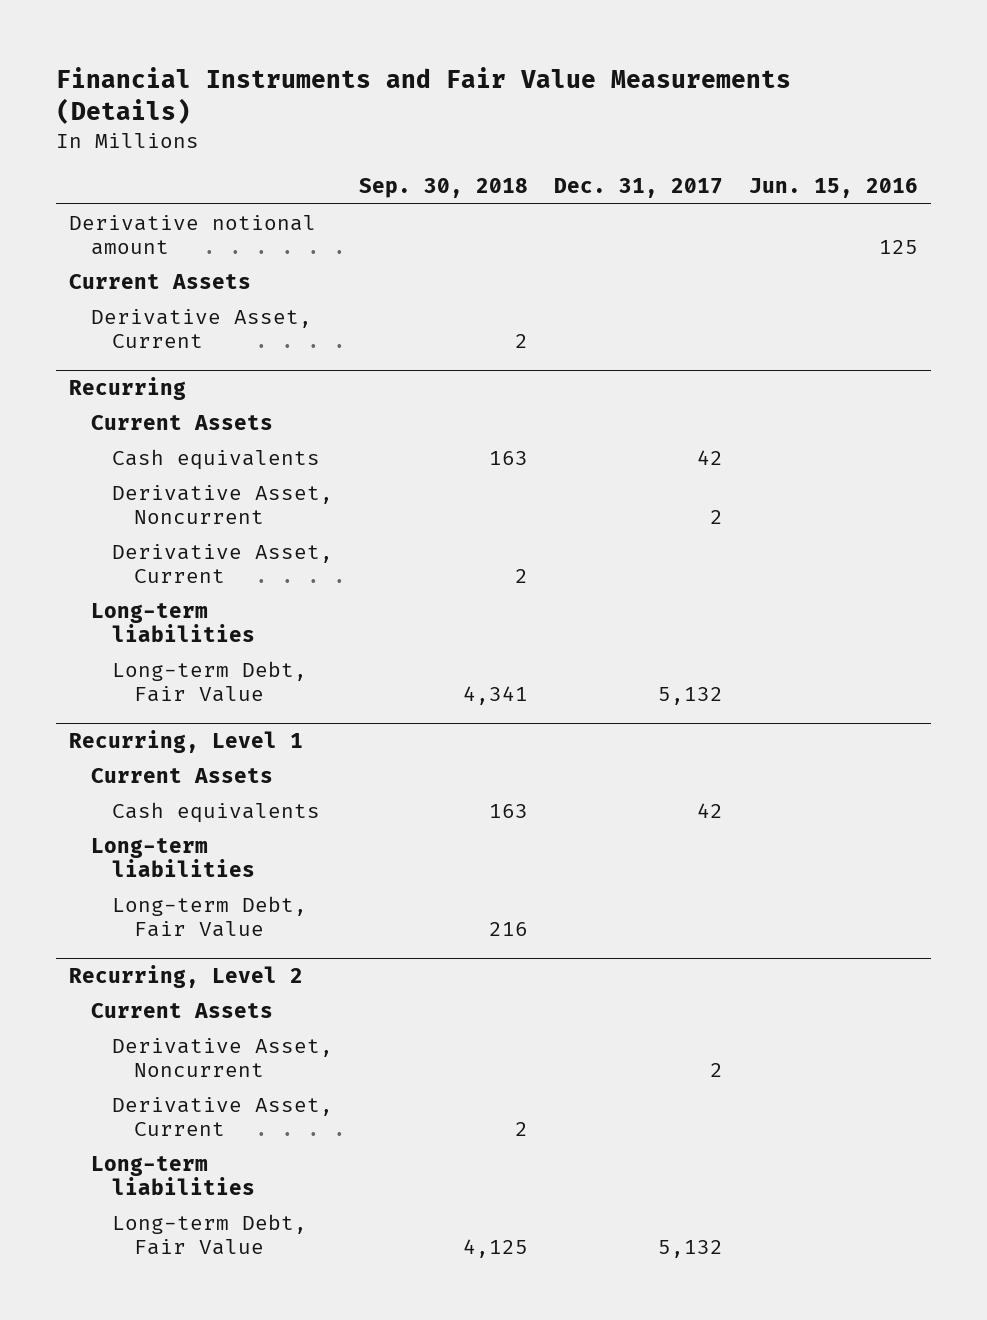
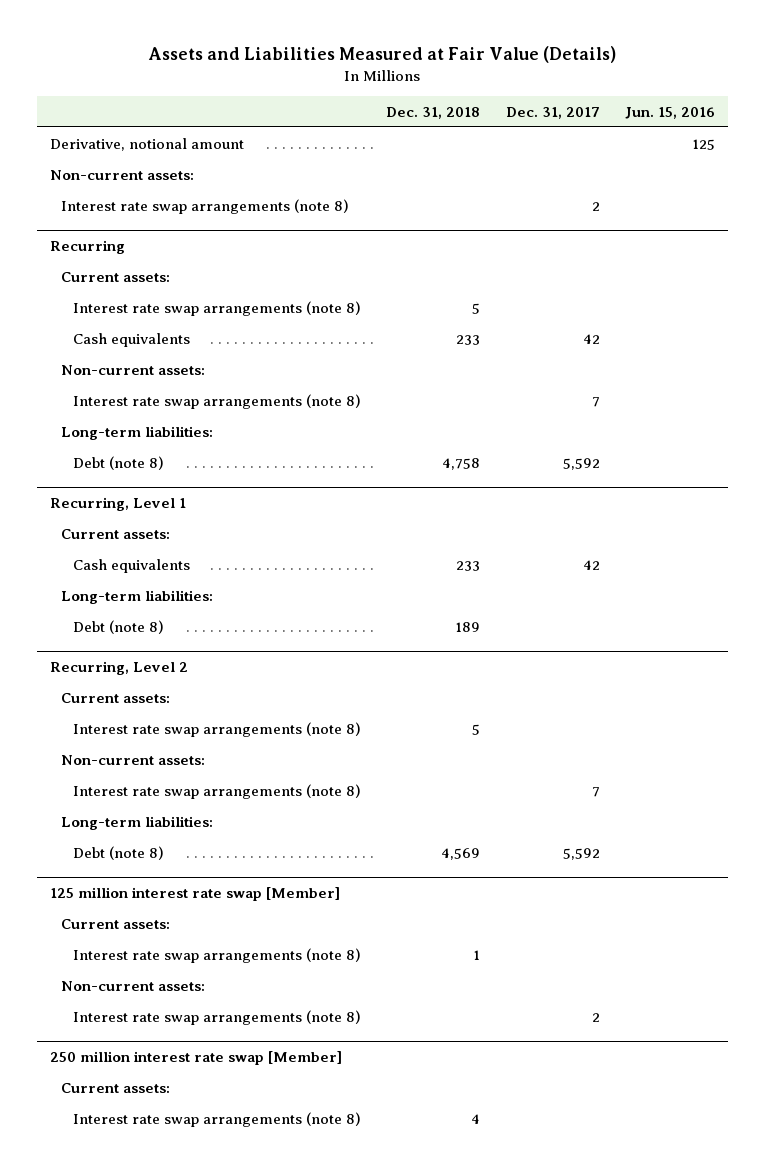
- Financial Instruments and Fair Value Measurements (Details)
+ Assets and Liabilities Measured at Fair Value (Details)
- | Sep. 30, 2018 | Dec. 31, 2017 | Jun. 15, 2016
+ | Dec. 31, 2018 | Dec. 31, 2017 | Jun. 15, 2016
- Derivative notional amount | | | 125
- Current Assets
- Derivative Asset, Current | 2 | |
+ Derivative, notional amount | | | 125
+ Non-current assets:
+ Interest rate swap arrangements (note 8) | | 2 |
@ Recurring
- Current Assets
+ Current assets:
+ Interest rate swap arrangements (note 8) | 5 | |
- Derivative Asset, Noncurrent | | 2 |
- Derivative Asset, Current | 2 | |
- Long-term liabilities
- Long-term Debt, Fair Value | 4,341 | 5,132 |
+ Non-current assets:
+ Interest rate swap arrangements (note 8) | | 7 |
+ Long-term liabilities:
+ Debt (note 8) | 4,758 | 5,592 |
@ Recurring, Level 1
- Current Assets
+ Current assets:
- Long-term liabilities
- Long-term Debt, Fair Value | 216 | |
+ Long-term liabilities:
+ Debt (note 8) | 189 | |
@ Recurring, Level 2
- Current Assets
- Derivative Asset, Noncurrent | | 2 |
- Derivative Asset, Current | 2 | |
- Long-term liabilities
- Long-term Debt, Fair Value | 4,125 | 5,132 |
+ Current assets:
+ Interest rate swap arrangements (note 8) | 5 | |
+ Non-current assets:
+ Interest rate swap arrangements (note 8) | | 7 |
+ Long-term liabilities:
+ Debt (note 8) | 4,569 | 5,592 |
+ 125 million interest rate swap [Member]
+ Current assets:
+ Interest rate swap arrangements (note 8) | 1 | |
+ Non-current assets:
+ Interest rate swap arrangements (note 8) | | 2 |
+ 250 million interest rate swap [Member]
+ Current assets:
+ Interest rate swap arrangements (note 8) | 4 | |

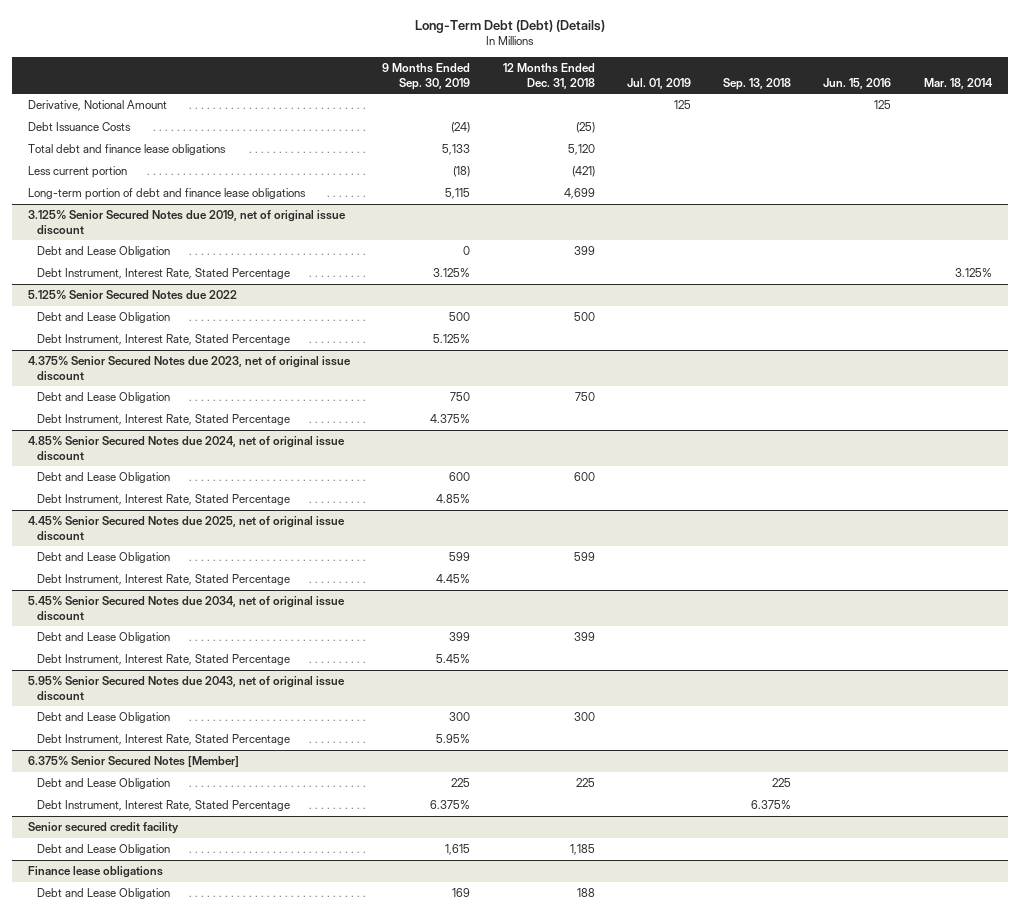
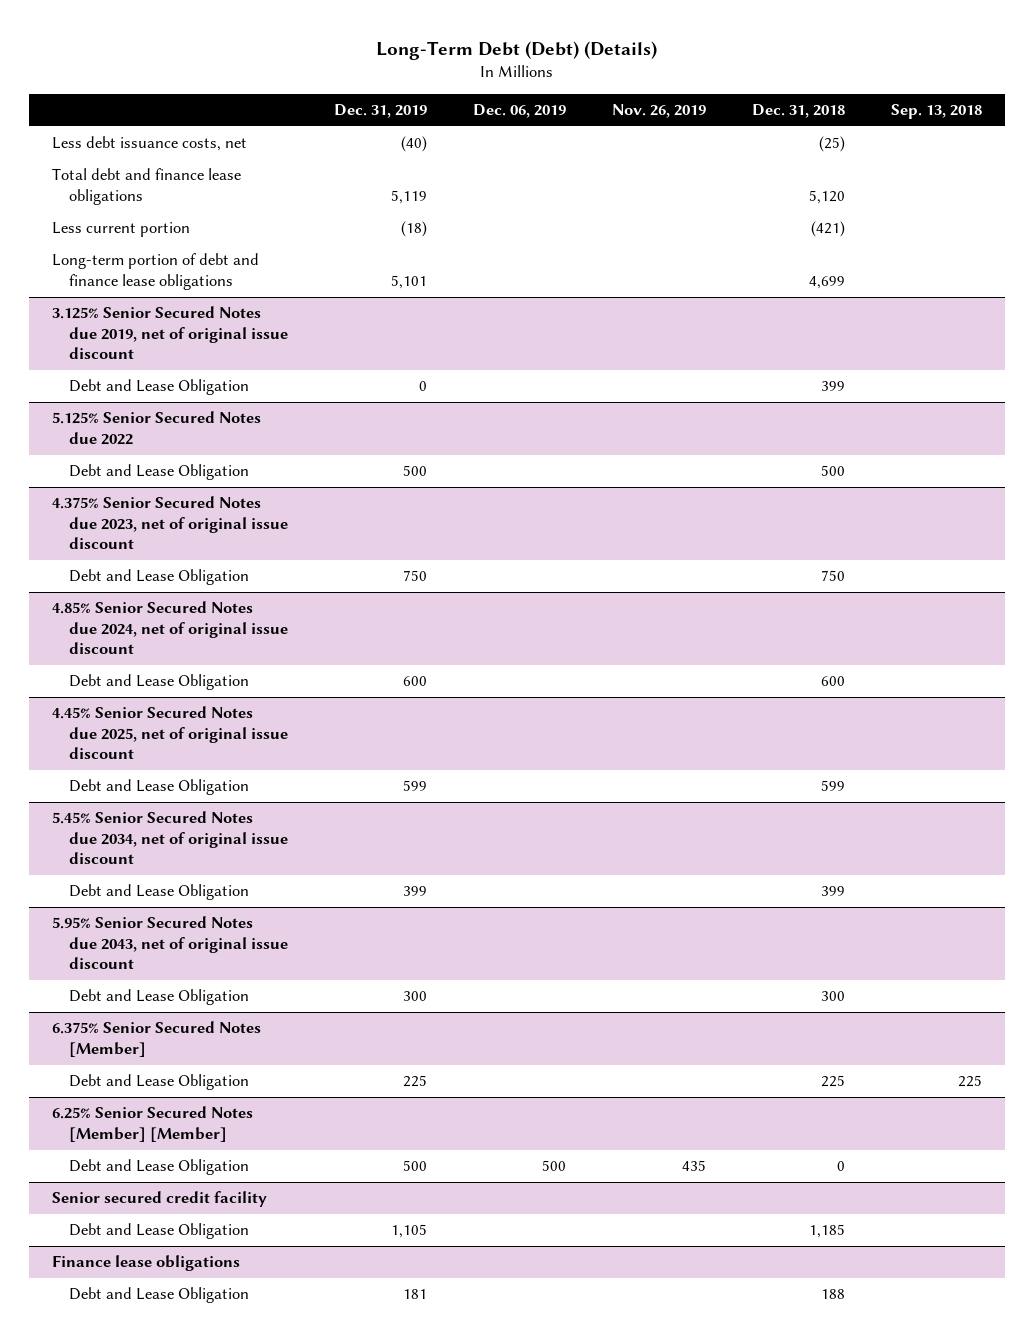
- | 9 Months Ended Sep. 30, 2019 | 12 Months Ended Dec. 31, 2018 | Jul. 01, 2019 | Sep. 13, 2018 | Jun. 15, 2016 | Mar. 18, 2014
+ | Dec. 31, 2019 | Dec. 06, 2019 | Nov. 26, 2019 | Dec. 31, 2018 | Sep. 13, 2018
- Derivative, Notional Amount | | | 125 | | 125 |
- Debt Issuance Costs | (24) | (25) | | | |
+ Less debt issuance costs, net | (40) | | | (25) |
@ 3.125% Senior Secured Notes due 2019, net of original issue discount
- Debt Instrument, Interest Rate, Stated Percentage | 3.125% | | | | | 3.125%
@ 5.125% Senior Secured Notes due 2022
- Debt Instrument, Interest Rate, Stated Percentage | 5.125% | | | | |
@ 4.375% Senior Secured Notes due 2023, net of original issue discount
- Debt Instrument, Interest Rate, Stated Percentage | 4.375% | | | | |
@ 4.85% Senior Secured Notes due 2024, net of original issue discount
- Debt Instrument, Interest Rate, Stated Percentage | 4.85% | | | | |
@ 4.45% Senior Secured Notes due 2025, net of original issue discount
- Debt Instrument, Interest Rate, Stated Percentage | 4.45% | | | | |
@ 5.45% Senior Secured Notes due 2034, net of original issue discount
- Debt Instrument, Interest Rate, Stated Percentage | 5.45% | | | | |
@ 5.95% Senior Secured Notes due 2043, net of original issue discount
- Debt Instrument, Interest Rate, Stated Percentage | 5.95% | | | | |
@ 6.375% Senior Secured Notes [Member]
- Debt Instrument, Interest Rate, Stated Percentage | 6.375% | | | 6.375% | |
+ 6.25% Senior Secured Notes [Member] [Member]
+ Debt and Lease Obligation | 500 | 500 | 435 | 0 |

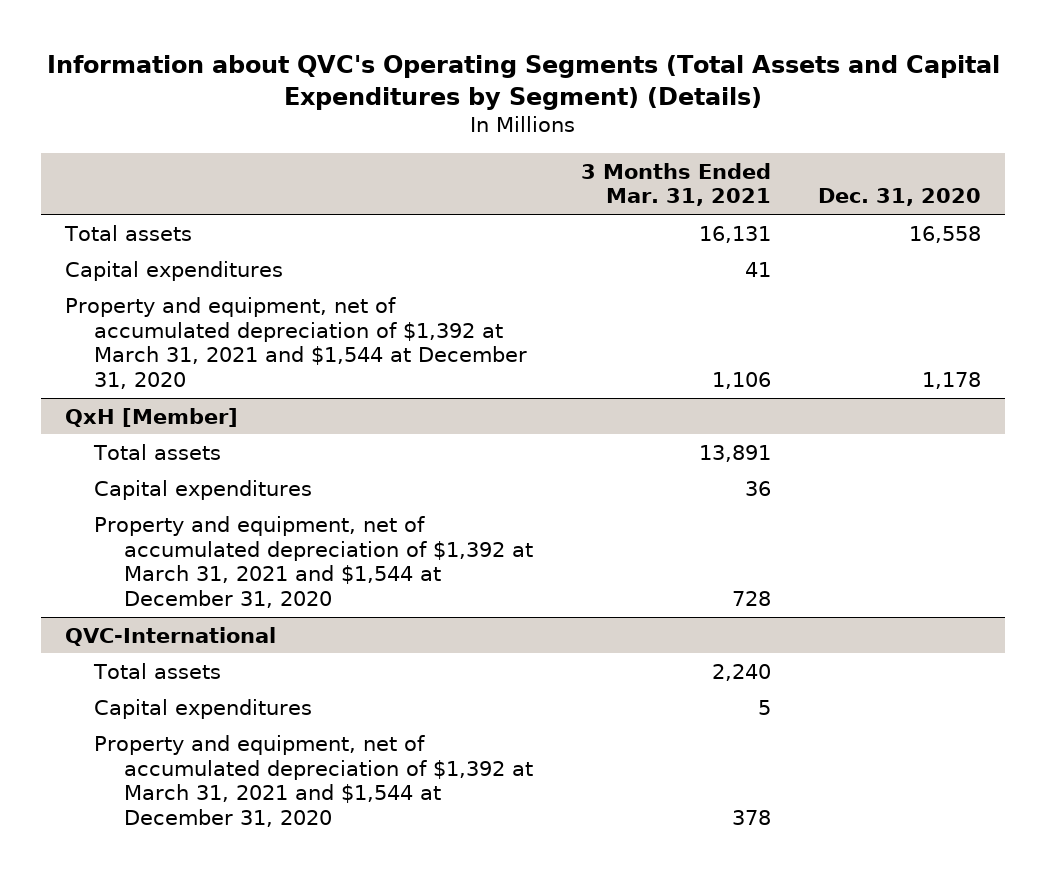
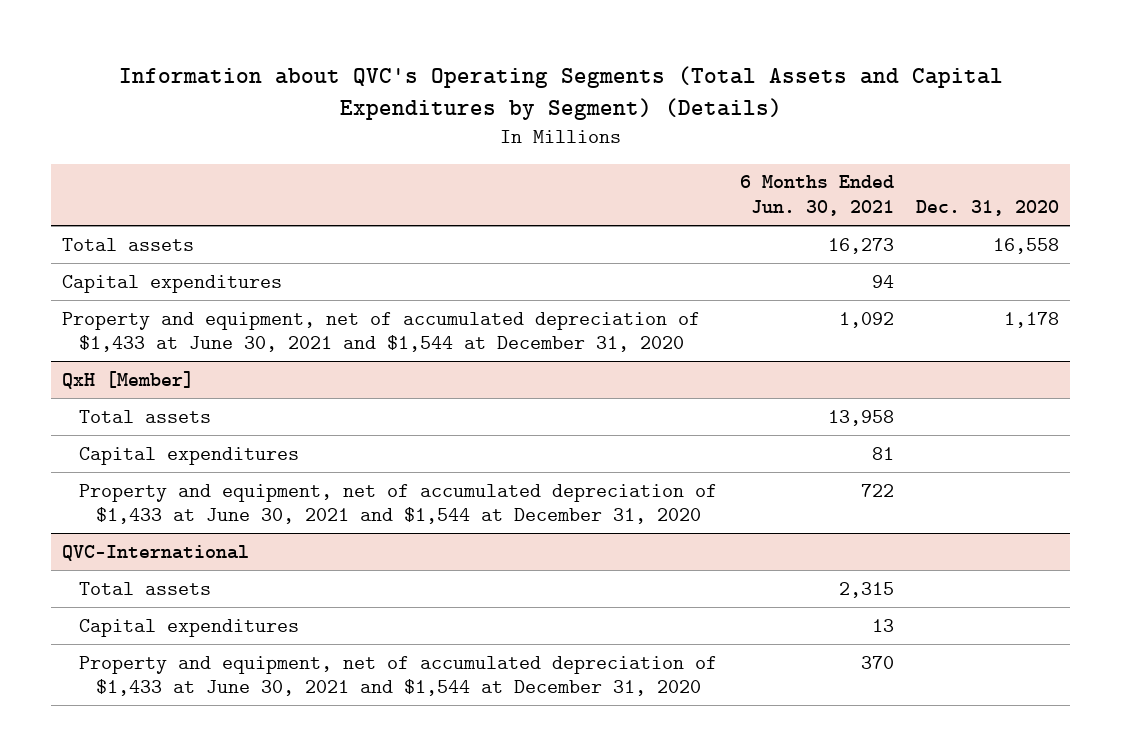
- | 3 Months Ended Mar. 31, 2021 | Dec. 31, 2020
+ | 6 Months Ended Jun. 30, 2021 | Dec. 31, 2020
- Property and equipment, net of accumulated depreciation of $1,392 at March 31, 2021 and $1,544 at December 31, 2020 | 1,106 | 1,178
+ Property and equipment, net of accumulated depreciation of $1,433 at June 30, 2021 and $1,544 at December 31, 2020 | 1,092 | 1,178
@ QxH [Member]
- Property and equipment, net of accumulated depreciation of $1,392 at March 31, 2021 and $1,544 at December 31, 2020 | 728 |
+ Property and equipment, net of accumulated depreciation of $1,433 at June 30, 2021 and $1,544 at December 31, 2020 | 722 |
@ QVC-International
- Property and equipment, net of accumulated depreciation of $1,392 at March 31, 2021 and $1,544 at December 31, 2020 | 378 |
+ Property and equipment, net of accumulated depreciation of $1,433 at June 30, 2021 and $1,544 at December 31, 2020 | 370 |

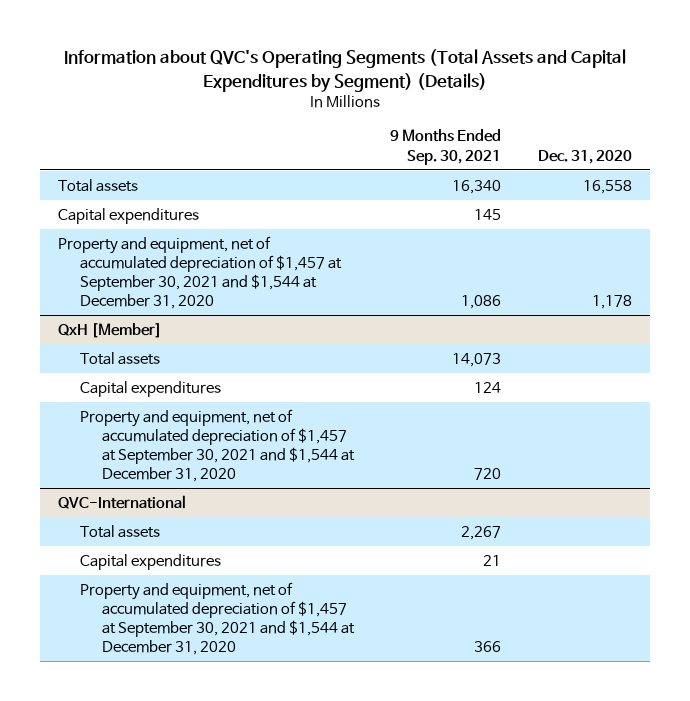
- | 6 Months Ended Jun. 30, 2021 | Dec. 31, 2020
+ | 9 Months Ended Sep. 30, 2021 | Dec. 31, 2020
- Property and equipment, net of accumulated depreciation of $1,433 at June 30, 2021 and $1,544 at December 31, 2020 | 1,092 | 1,178
+ Property and equipment, net of accumulated depreciation of $1,457 at September 30, 2021 and $1,544 at December 31, 2020 | 1,086 | 1,178
@ QxH [Member]
- Property and equipment, net of accumulated depreciation of $1,433 at June 30, 2021 and $1,544 at December 31, 2020 | 722 |
+ Property and equipment, net of accumulated depreciation of $1,457 at September 30, 2021 and $1,544 at December 31, 2020 | 720 |
@ QVC-International
- Property and equipment, net of accumulated depreciation of $1,433 at June 30, 2021 and $1,544 at December 31, 2020 | 370 |
+ Property and equipment, net of accumulated depreciation of $1,457 at September 30, 2021 and $1,544 at December 31, 2020 | 366 |

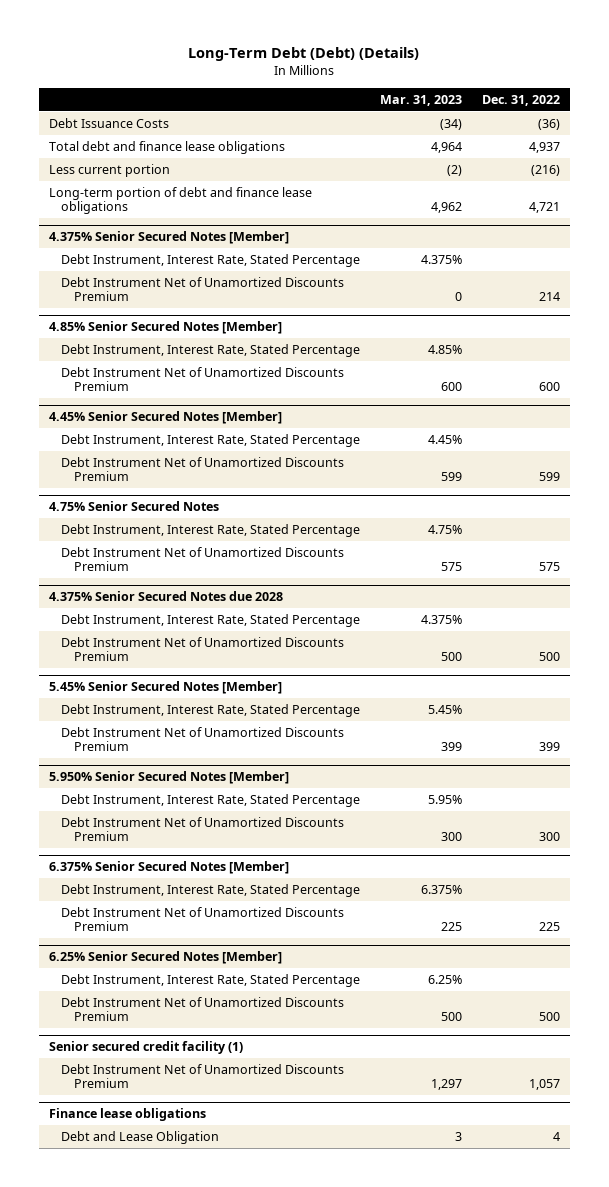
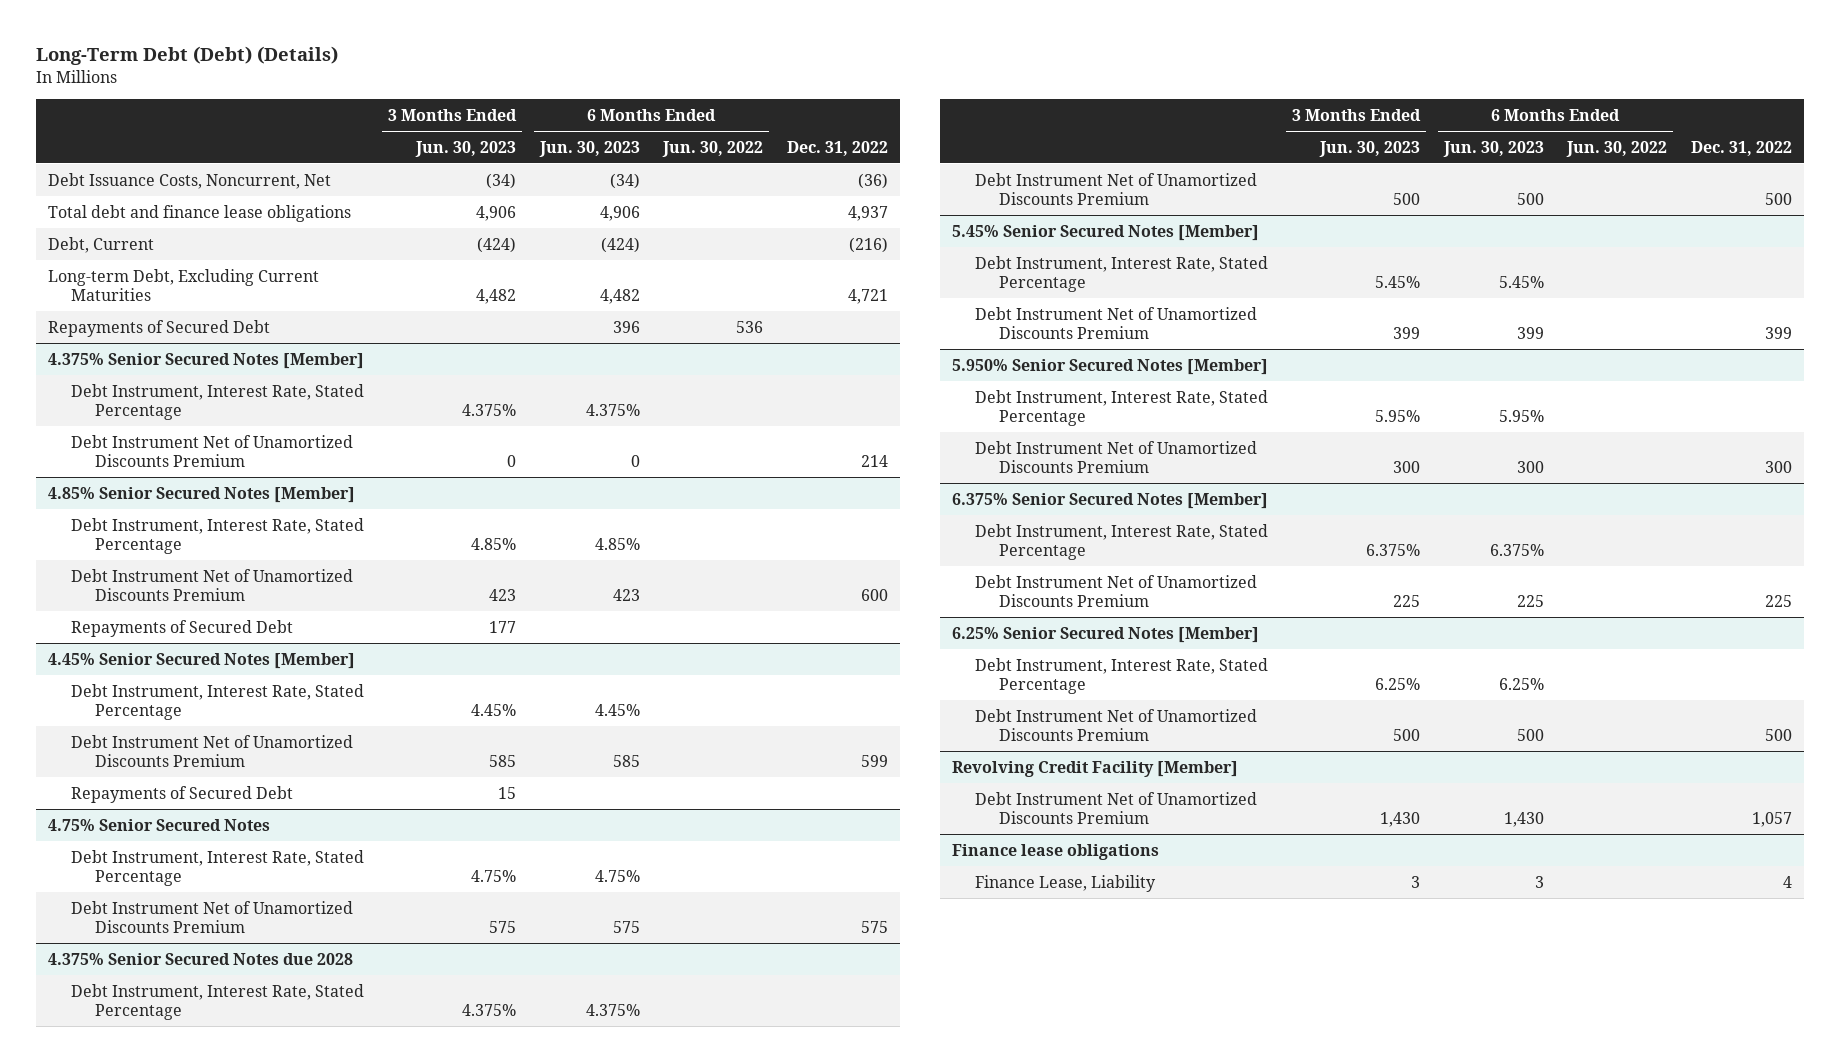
- | Mar. 31, 2023 | Dec. 31, 2022
+ | 3 Months Ended Jun. 30, 2023 | 6 Months Ended Jun. 30, 2023 | 6 Months Ended Jun. 30, 2022 | Dec. 31, 2022
- Debt Issuance Costs | (34) | (36)
+ Debt Issuance Costs, Noncurrent, Net | (34) | (34) | | (36)
- Less current portion | (2) | (216)
- Long-term portion of debt and finance lease obligations | 4,962 | 4,721
+ Debt, Current | (424) | (424) | | (216)
+ Long-term Debt, Excluding Current Maturities | 4,482 | 4,482 | | 4,721
+ Repayments of Secured Debt | | 396 | 536 |
@ 4.85% Senior Secured Notes [Member]
+ Repayments of Secured Debt | 177 | | |
@ 4.45% Senior Secured Notes [Member]
+ Repayments of Secured Debt | 15 | | |
- Senior secured credit facility (1)
+ Revolving Credit Facility [Member]
@ Finance lease obligations
- Debt and Lease Obligation | 3 | 4
+ Finance Lease, Liability | 3 | 3 | | 4

